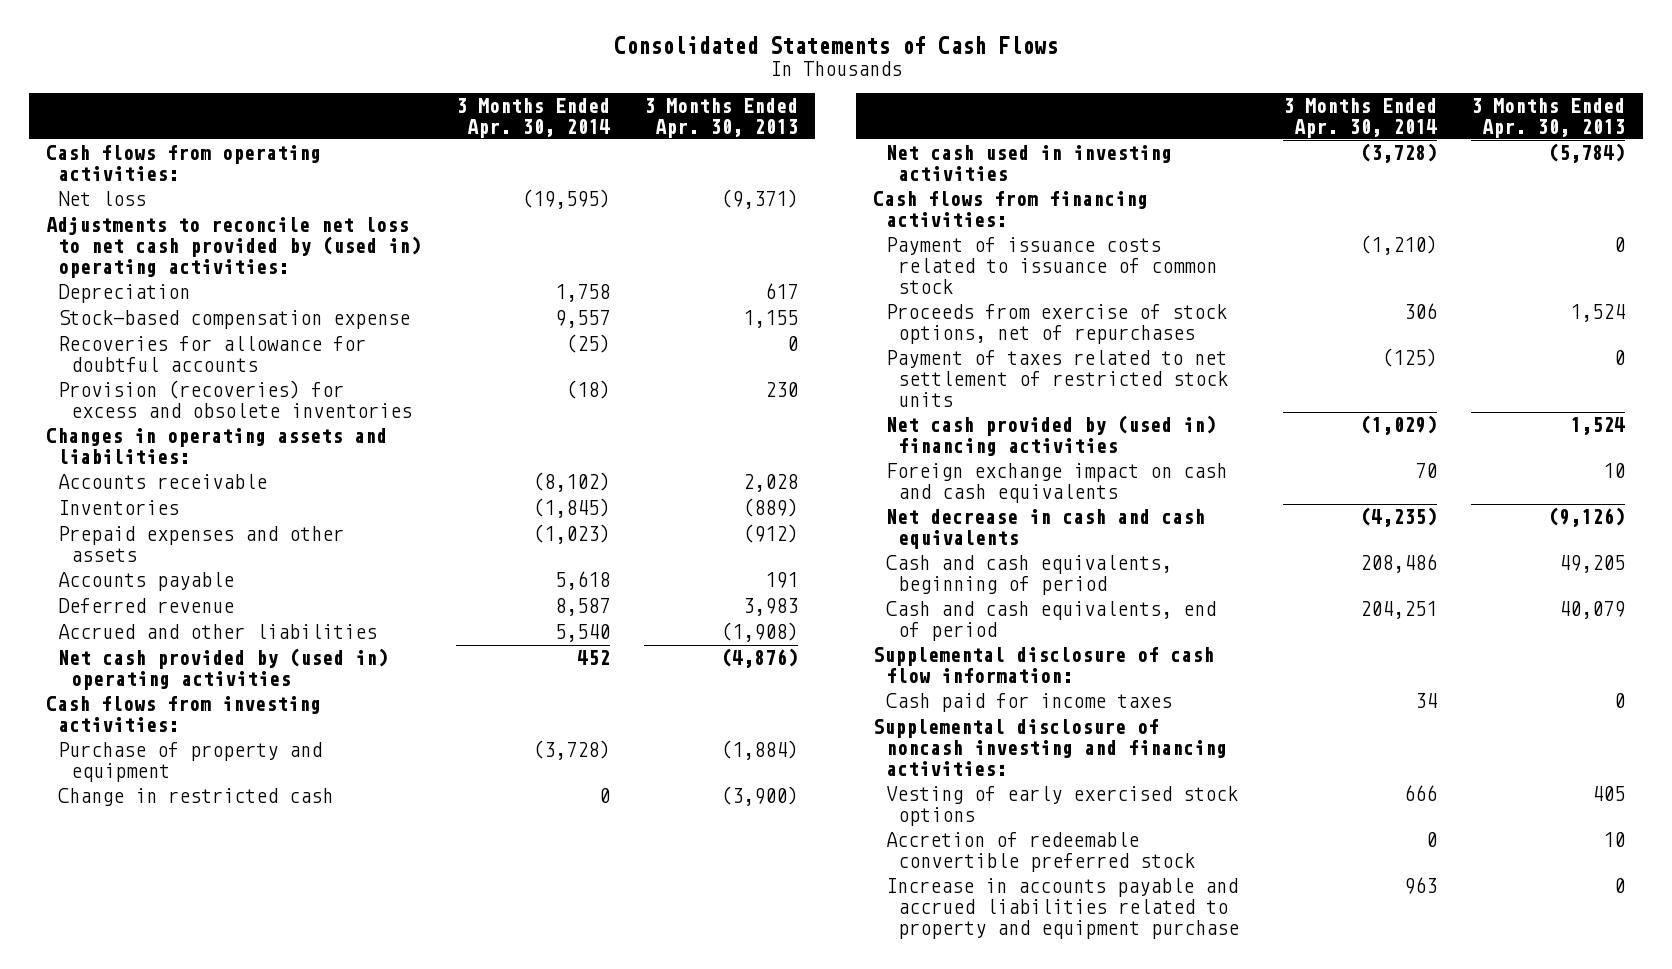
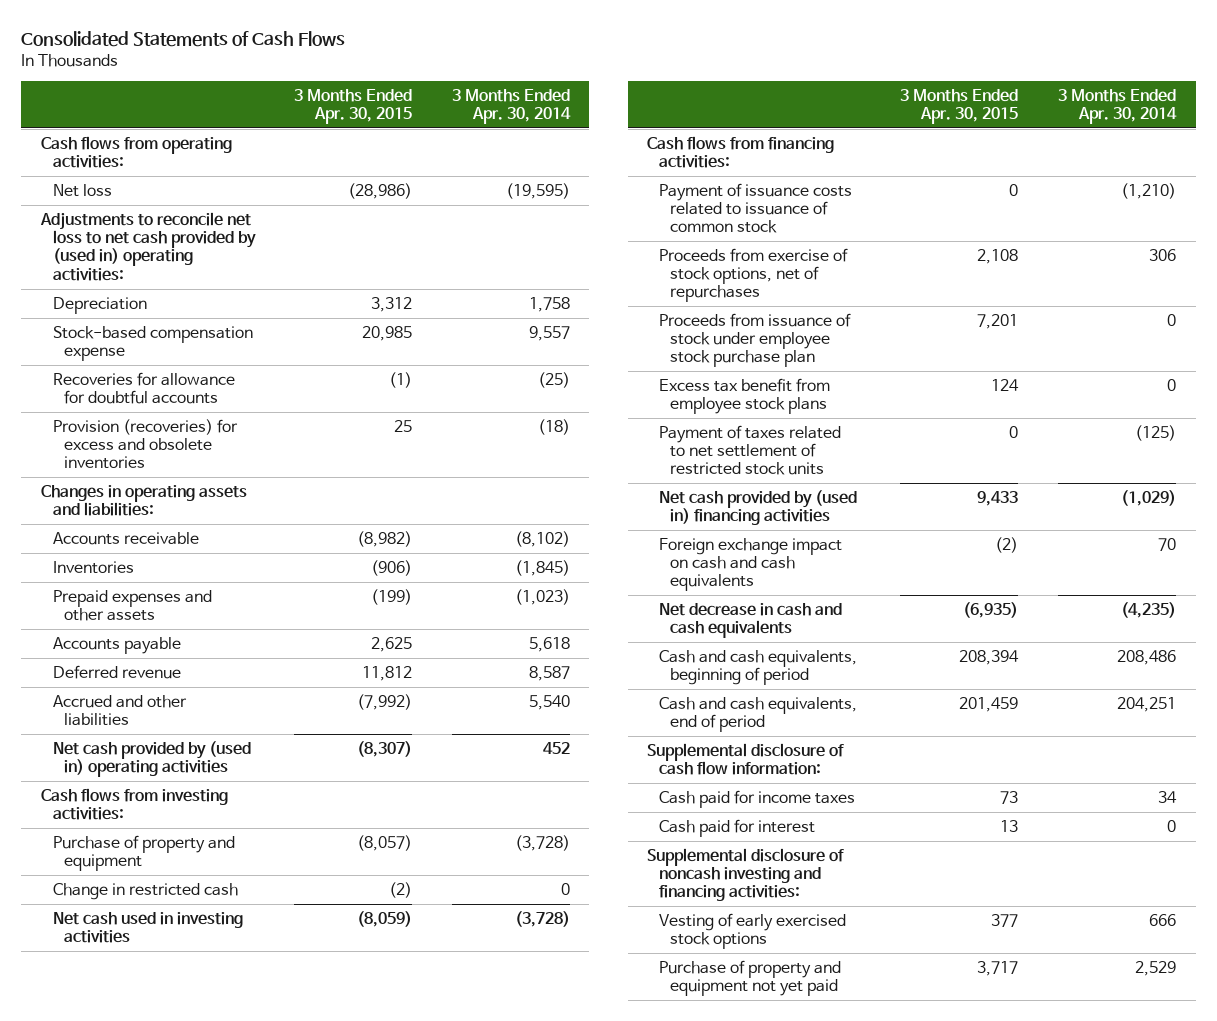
- | 3 Months Ended Apr. 30, 2014 | 3 Months Ended Apr. 30, 2013
+ | 3 Months Ended Apr. 30, 2015 | 3 Months Ended Apr. 30, 2014
+ Proceeds from issuance of stock under employee stock purchase plan | 7,201 | 0
+ Excess tax benefit from employee stock plans | 124 | 0
+ Cash paid for interest | 13 | 0
- Accretion of redeemable convertible preferred stock | 0 | 10
- Increase in accounts payable and accrued liabilities related to property and equipment purchase | 963 | 0
+ Purchase of property and equipment not yet paid | 3,717 | 2,529

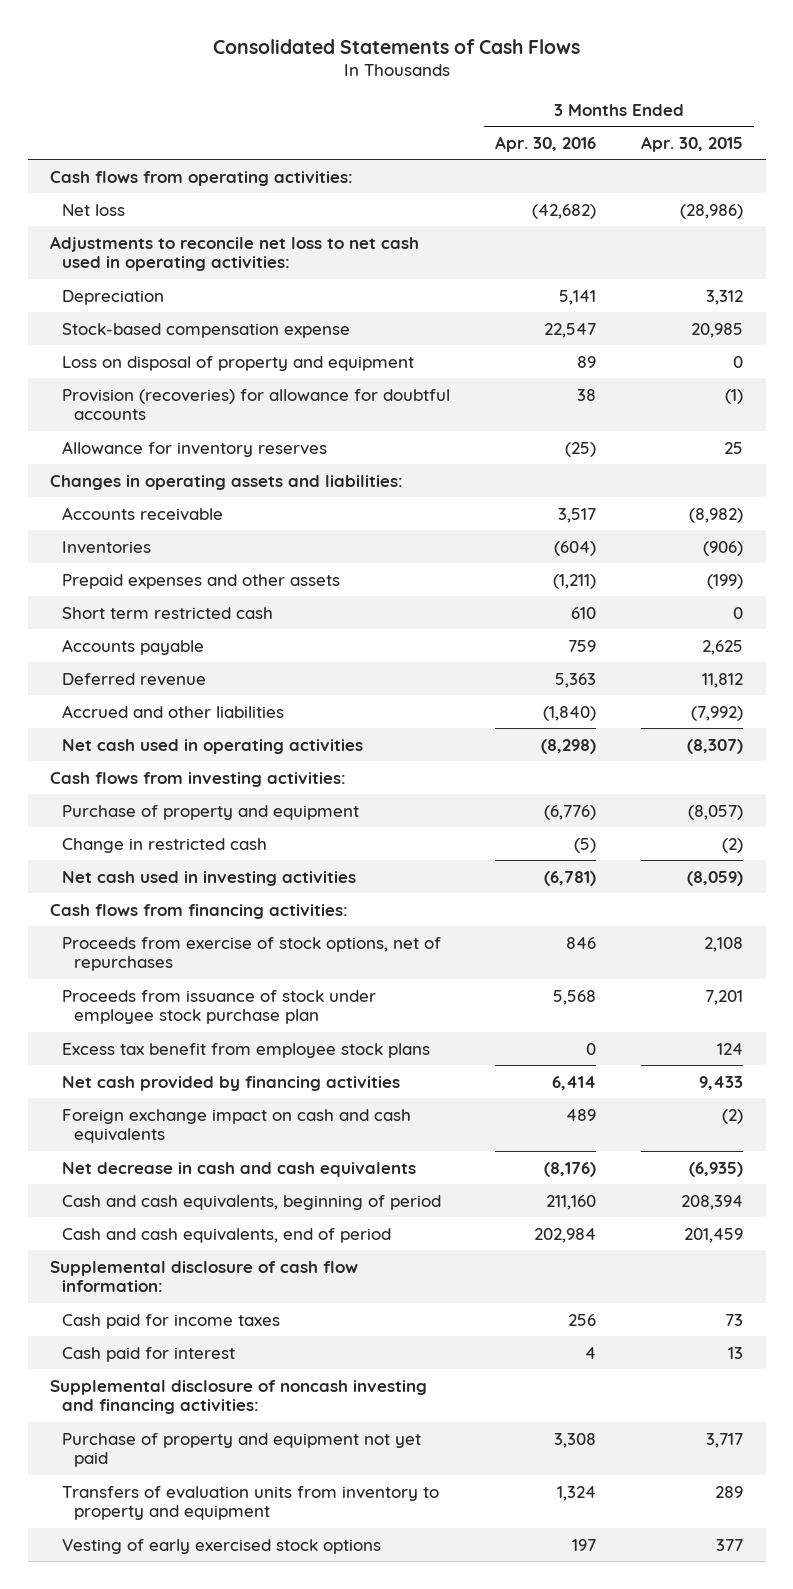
- | 3 Months Ended Apr. 30, 2015 | 3 Months Ended Apr. 30, 2014
+ | 3 Months Ended Apr. 30, 2016 | 3 Months Ended Apr. 30, 2015
- Adjustments to reconcile net loss to net cash provided by (used in) operating activities:
+ Adjustments to reconcile net loss to net cash used in operating activities:
- Recoveries for allowance for doubtful accounts | (1) | (25)
- Provision (recoveries) for excess and obsolete inventories | 25 | (18)
+ Loss on disposal of property and equipment | 89 | 0
+ Provision (recoveries) for allowance for doubtful accounts | 38 | (1)
+ Allowance for inventory reserves | (25) | 25
+ Short term restricted cash | 610 | 0
- Net cash provided by (used in) operating activities | (8,307) | 452
+ Net cash used in operating activities | (8,298) | (8,307)
- Payment of issuance costs related to issuance of common stock | 0 | (1,210)
- Payment of taxes related to net settlement of restricted stock units | 0 | (125)
- Net cash provided by (used in) financing activities | 9,433 | (1,029)
+ Net cash provided by financing activities | 6,414 | 9,433
+ Transfers of evaluation units from inventory to property and equipment | 1,324 | 289
moved down: Vesting of early exercised stock options | 197 | 377

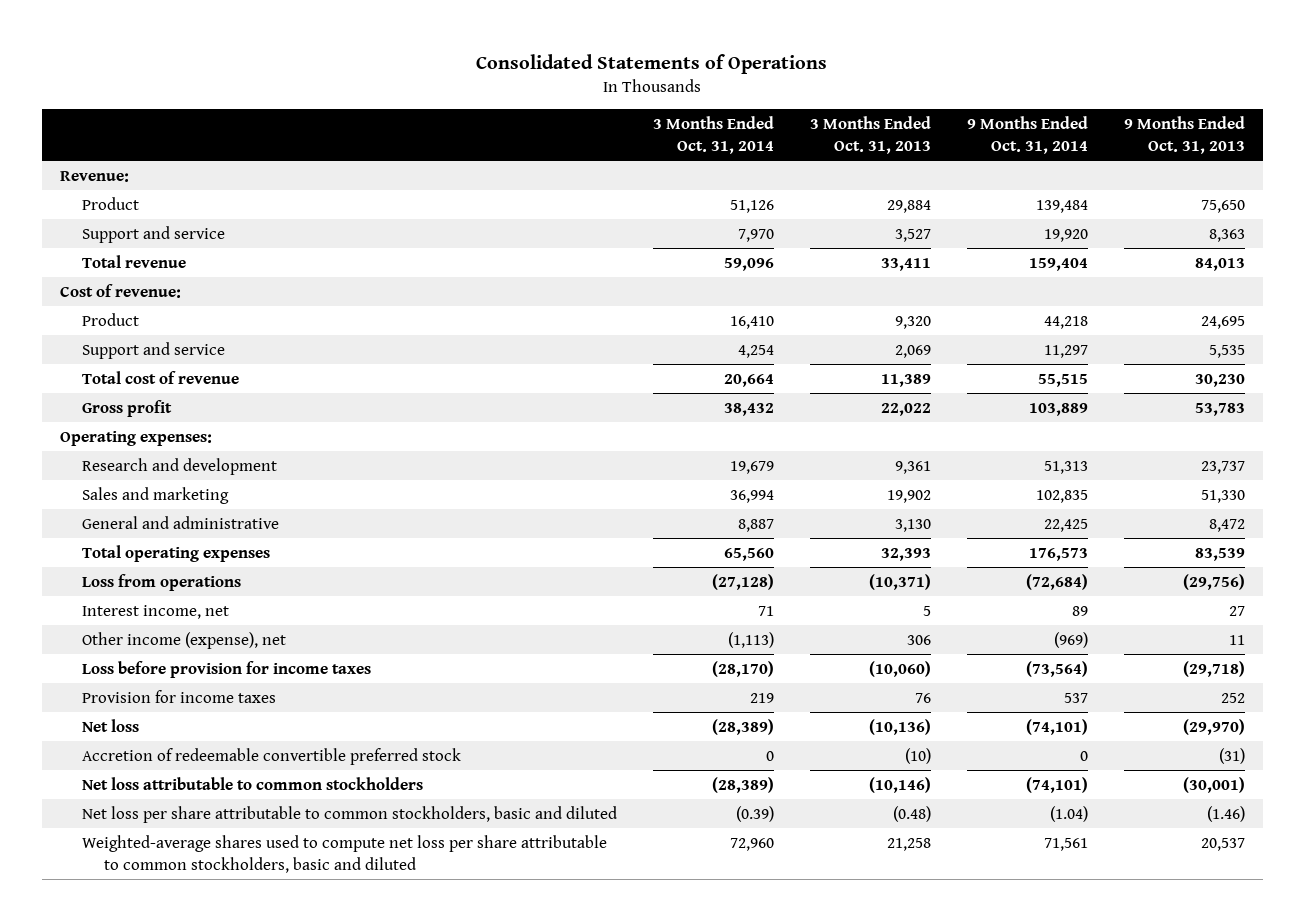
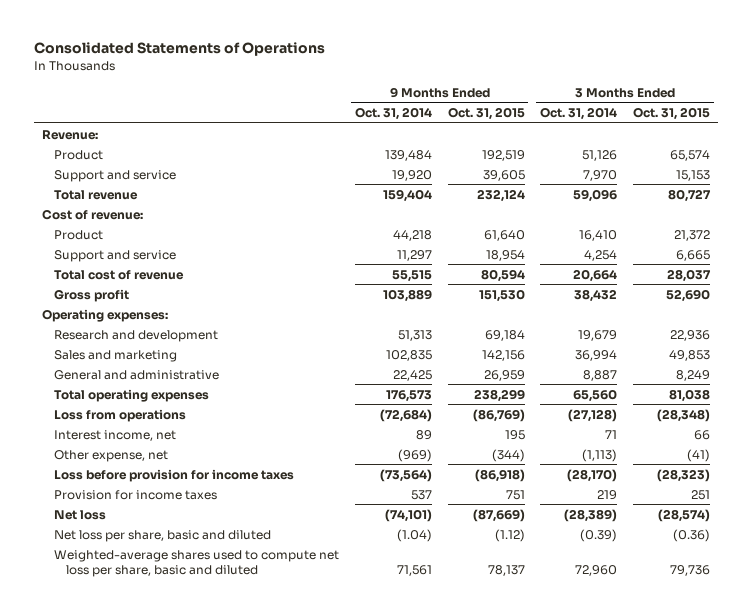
- | 3 Months Ended Oct. 31, 2014 | 3 Months Ended Oct. 31, 2013 | 9 Months Ended Oct. 31, 2014 | 9 Months Ended Oct. 31, 2013
+ | 9 Months Ended Oct. 31, 2014 | 9 Months Ended Oct. 31, 2015 | 3 Months Ended Oct. 31, 2014 | 3 Months Ended Oct. 31, 2015
- Other income (expense), net | (1,113) | 306 | (969) | 11
+ Other expense, net | (969) | (344) | (1,113) | (41)
- Accretion of redeemable convertible preferred stock | 0 | (10) | 0 | (31)
- Net loss attributable to common stockholders | (28,389) | (10,146) | (74,101) | (30,001)
- Net loss per share attributable to common stockholders, basic and diluted | (0.39) | (0.48) | (1.04) | (1.46)
- Weighted-average shares used to compute net loss per share attributable to common stockholders, basic and diluted | 72,960 | 21,258 | 71,561 | 20,537
+ Net loss per share, basic and diluted | (1.04) | (1.12) | (0.39) | (0.36)
+ Weighted-average shares used to compute net loss per share, basic and diluted | 71,561 | 78,137 | 72,960 | 79,736

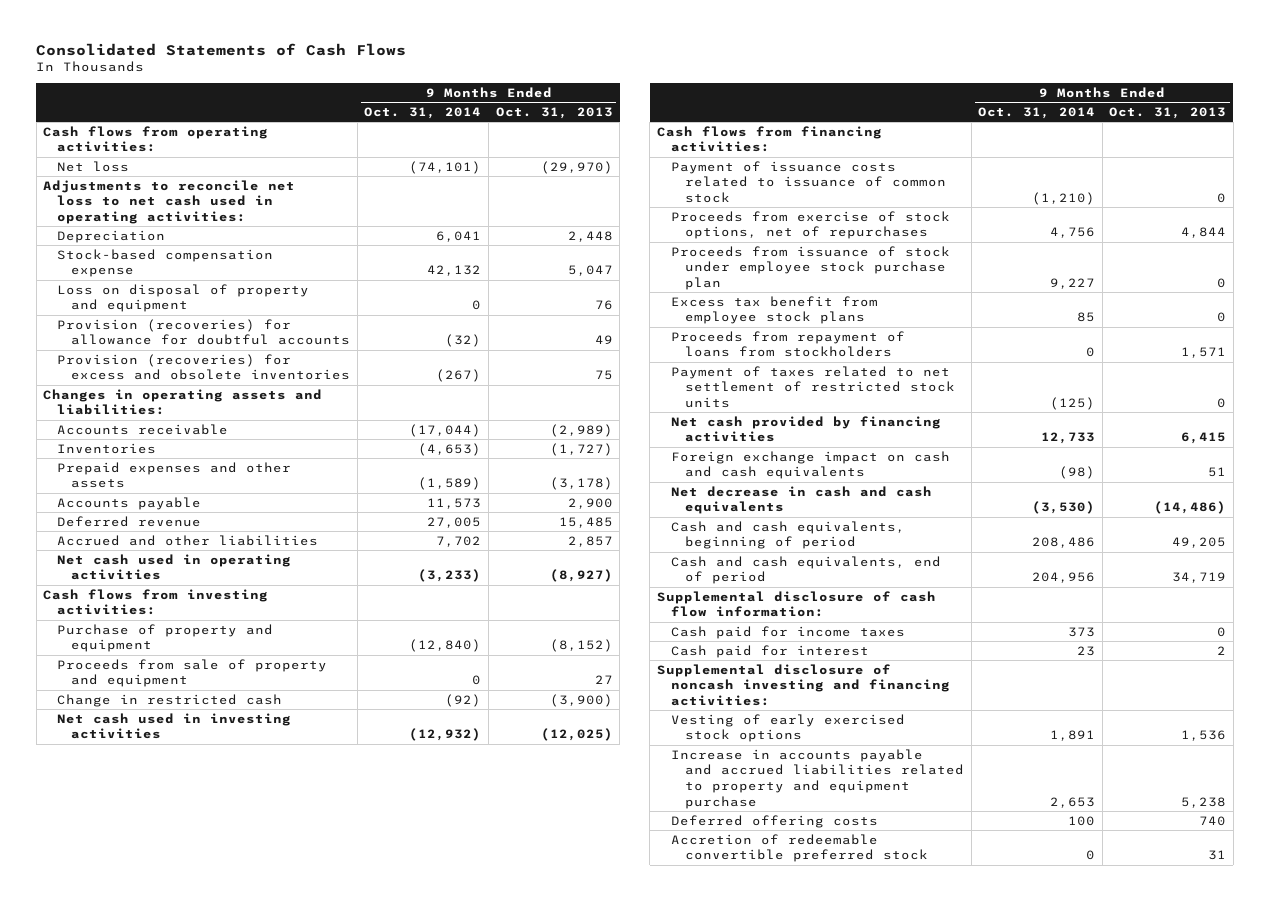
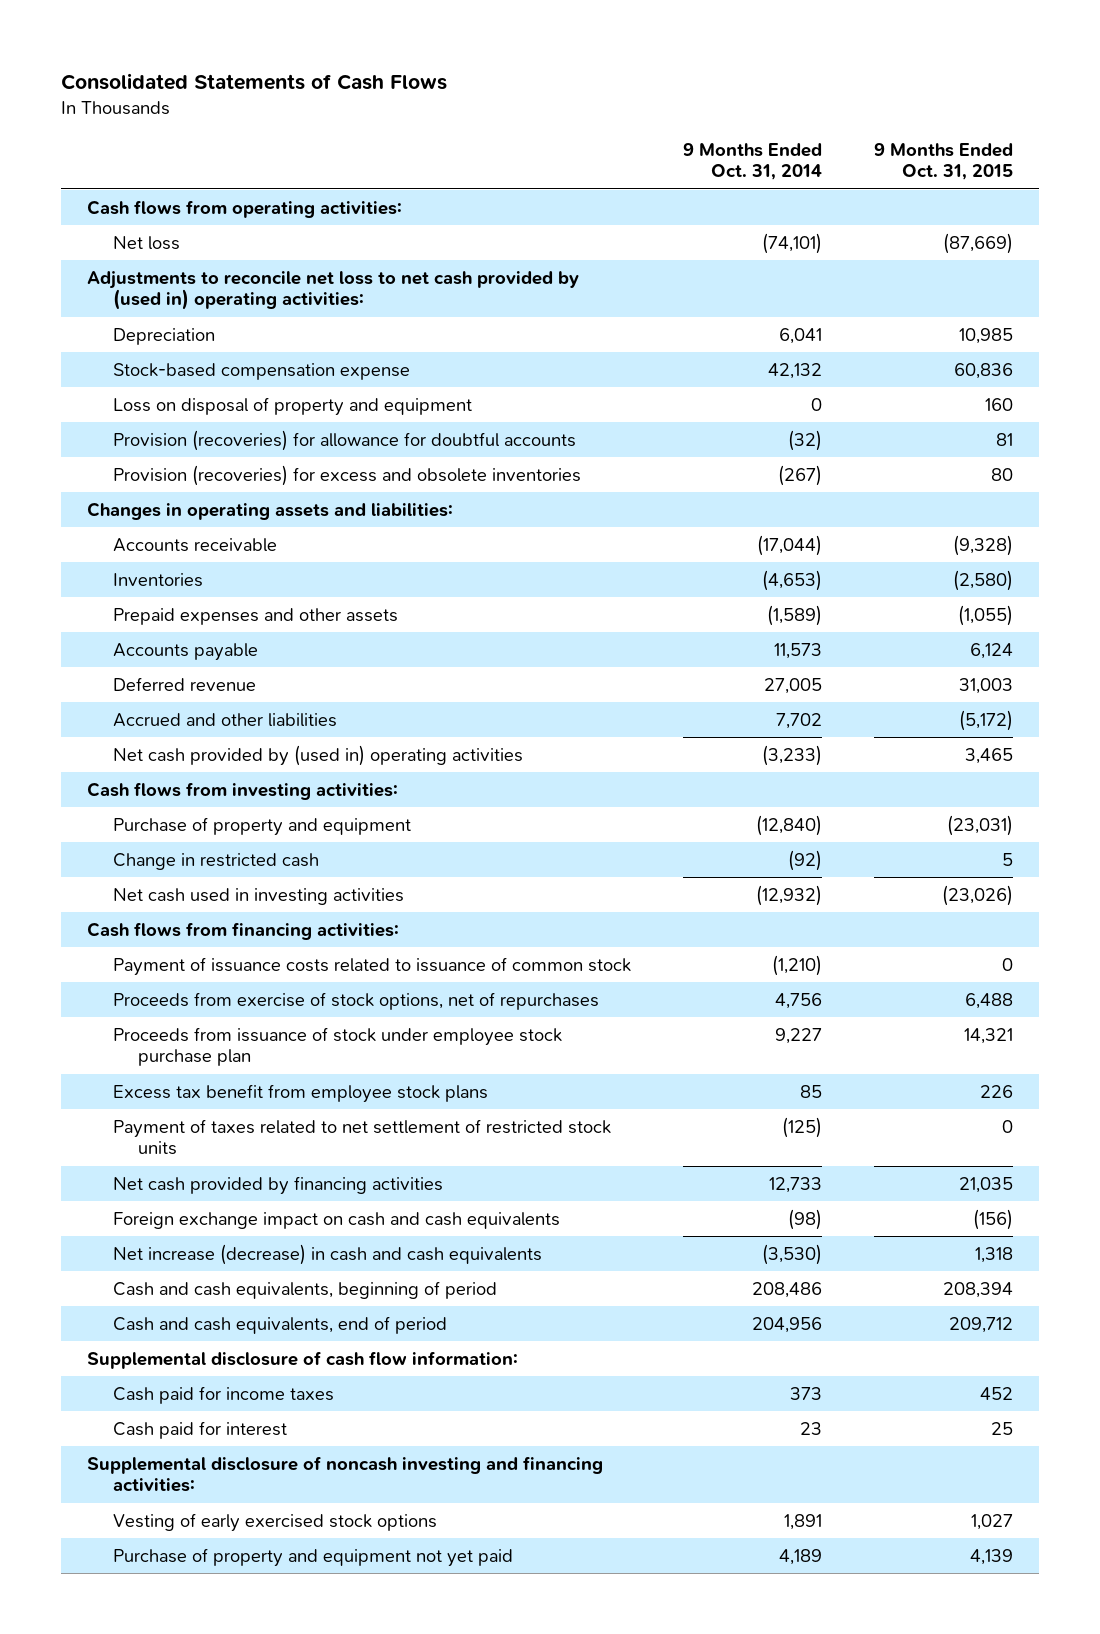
- | 9 Months Ended Oct. 31, 2014 | 9 Months Ended Oct. 31, 2013
+ | 9 Months Ended Oct. 31, 2014 | 9 Months Ended Oct. 31, 2015
- Adjustments to reconcile net loss to net cash used in operating activities:
+ Adjustments to reconcile net loss to net cash provided by (used in) operating activities:
- Net cash used in operating activities | (3,233) | (8,927)
+ Net cash provided by (used in) operating activities | (3,233) | 3,465
- Proceeds from sale of property and equipment | 0 | 27
- Proceeds from repayment of loans from stockholders | 0 | 1,571
- Net decrease in cash and cash equivalents | (3,530) | (14,486)
+ Net increase (decrease) in cash and cash equivalents | (3,530) | 1,318
- Increase in accounts payable and accrued liabilities related to property and equipment purchase | 2,653 | 5,238
- Deferred offering costs | 100 | 740
- Accretion of redeemable convertible preferred stock | 0 | 31
+ Purchase of property and equipment not yet paid | 4,189 | 4,139

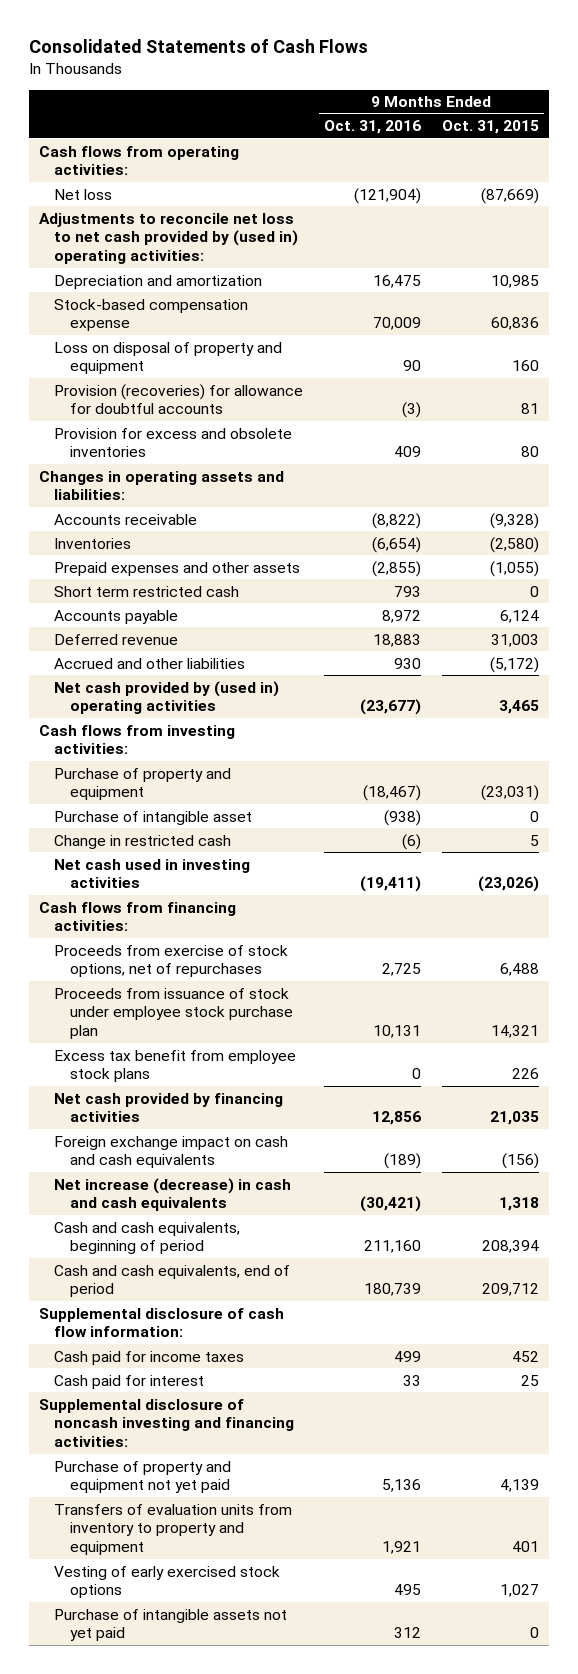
- | 9 Months Ended Oct. 31, 2014 | 9 Months Ended Oct. 31, 2015
+ | 9 Months Ended Oct. 31, 2016 | 9 Months Ended Oct. 31, 2015
- Depreciation | 6,041 | 10,985
+ Depreciation and amortization | 16,475 | 10,985
- Provision (recoveries) for excess and obsolete inventories | (267) | 80
+ Provision for excess and obsolete inventories | 409 | 80
+ Short term restricted cash | 793 | 0
+ Purchase of intangible asset | (938) | 0
- Payment of issuance costs related to issuance of common stock | (1,210) | 0
- Payment of taxes related to net settlement of restricted stock units | (125) | 0
+ Transfers of evaluation units from inventory to property and equipment | 1,921 | 401
moved down: Vesting of early exercised stock options | 495 | 1,027
+ Purchase of intangible assets not yet paid | 312 | 0

